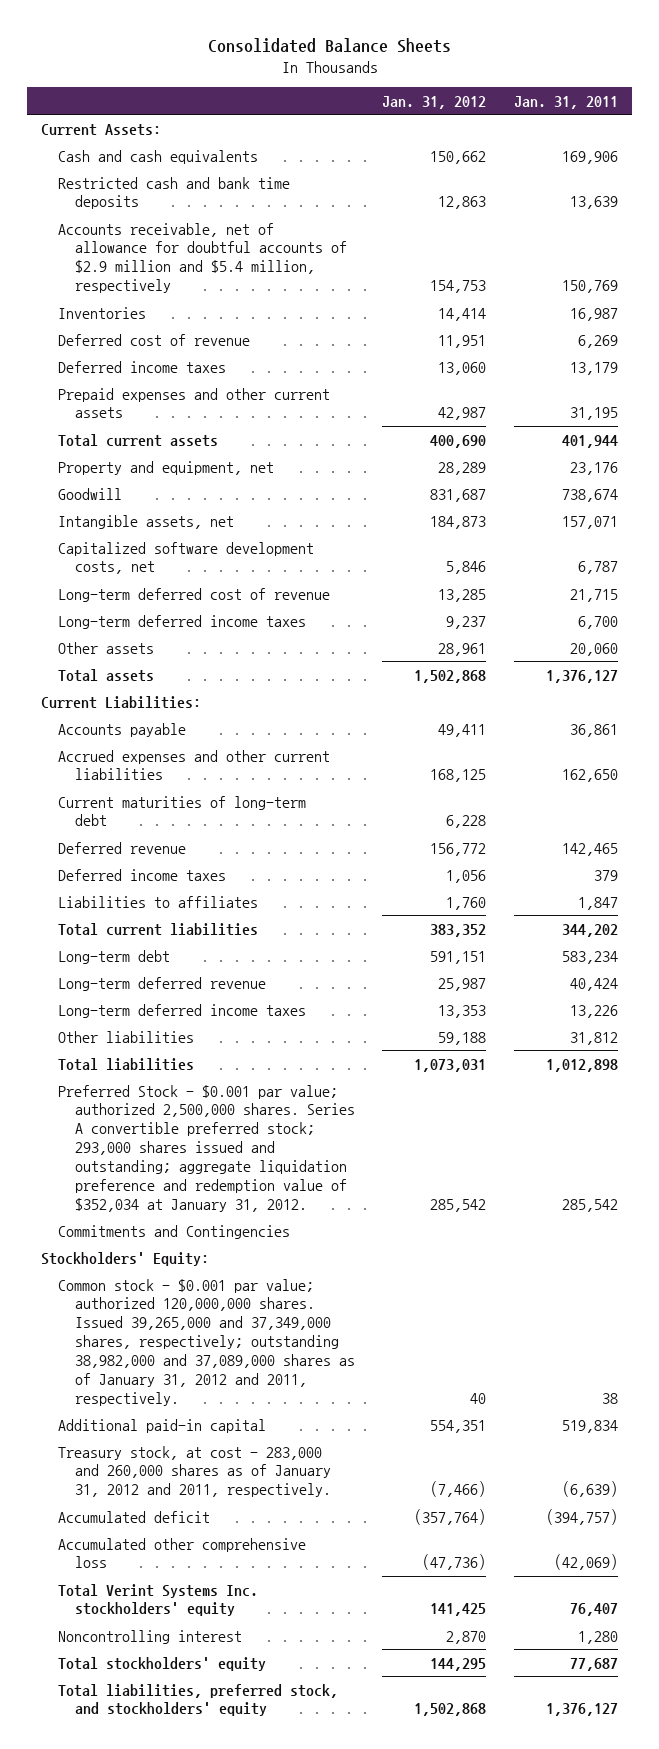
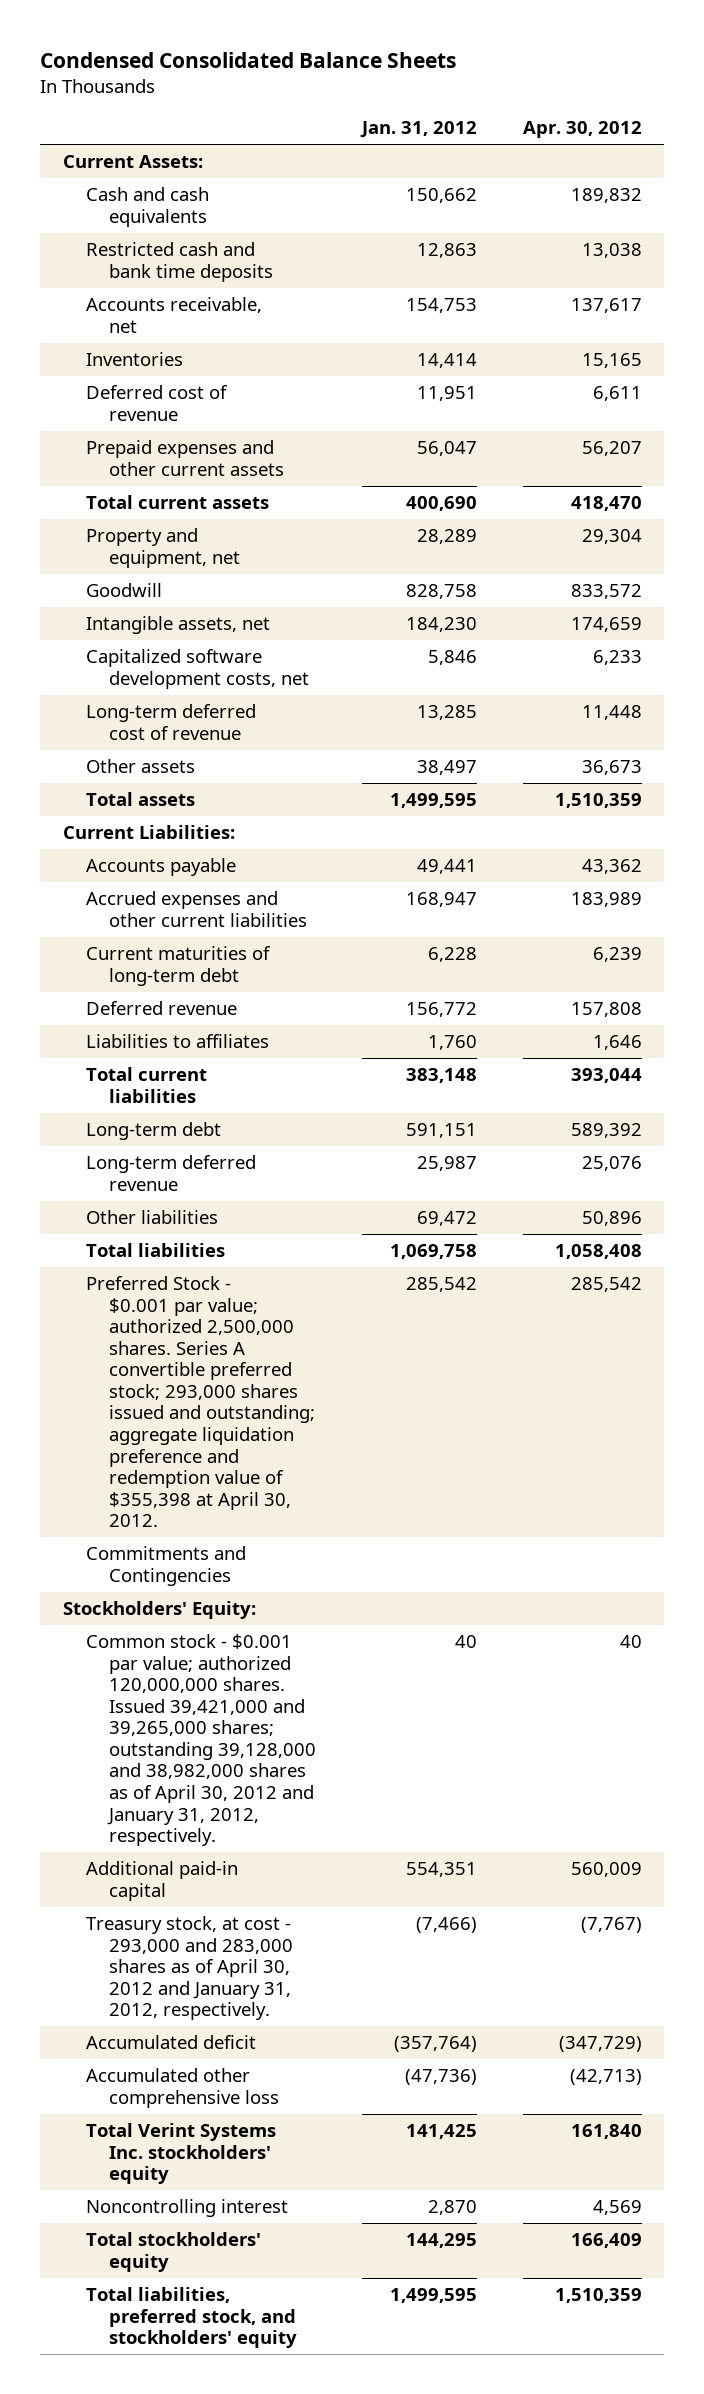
- Consolidated Balance Sheets
+ Condensed Consolidated Balance Sheets
- | Jan. 31, 2012 | Jan. 31, 2011
+ | Jan. 31, 2012 | Apr. 30, 2012
- Accounts receivable, net of allowance for doubtful accounts of $2.9 million and $5.4 million, respectively | 154,753 | 150,769
+ Accounts receivable, net | 154,753 | 137,617
- Deferred income taxes | 13,060 | 13,179
- Prepaid expenses and other current assets | 42,987 | 31,195
+ Prepaid expenses and other current assets | 56,047 | 56,207
- Goodwill | 831,687 | 738,674
- Intangible assets, net | 184,873 | 157,071
+ Goodwill | 828,758 | 833,572
+ Intangible assets, net | 184,230 | 174,659
- Long-term deferred income taxes | 9,237 | 6,700
- Other assets | 28,961 | 20,060
- Total assets | 1,502,868 | 1,376,127
+ Other assets | 38,497 | 36,673
+ Total assets | 1,499,595 | 1,510,359
- Accounts payable | 49,411 | 36,861
- Accrued expenses and other current liabilities | 168,125 | 162,650
+ Accounts payable | 49,441 | 43,362
+ Accrued expenses and other current liabilities | 168,947 | 183,989
- Deferred income taxes | 1,056 | 379
- Total current liabilities | 383,352 | 344,202
+ Total current liabilities | 383,148 | 393,044
- Long-term deferred income taxes | 13,353 | 13,226
- Other liabilities | 59,188 | 31,812
- Total liabilities | 1,073,031 | 1,012,898
- Preferred Stock - $0.001 par value; authorized 2,500,000 shares. Series A convertible preferred stock; 293,000 shares issued and outstanding; aggregate liquidation preference and redemption value of $352,034 at January 31, 2012. | 285,542 | 285,542
+ Other liabilities | 69,472 | 50,896
+ Total liabilities | 1,069,758 | 1,058,408
+ Preferred Stock - $0.001 par value; authorized 2,500,000 shares. Series A convertible preferred stock; 293,000 shares issued and outstanding; aggregate liquidation preference and redemption value of $355,398 at April 30, 2012. | 285,542 | 285,542
- Common stock - $0.001 par value; authorized 120,000,000 shares. Issued 39,265,000 and 37,349,000 shares, respectively; outstanding 38,982,000 and 37,089,000 shares as of January 31, 2012 and 2011, respectively. | 40 | 38
+ Common stock - $0.001 par value; authorized 120,000,000 shares. Issued 39,421,000 and 39,265,000 shares; outstanding 39,128,000 and 38,982,000 shares as of April 30, 2012 and January 31, 2012, respectively. | 40 | 40
- Treasury stock, at cost - 283,000 and 260,000 shares as of January 31, 2012 and 2011, respectively. | (7,466) | (6,639)
+ Treasury stock, at cost - 293,000 and 283,000 shares as of April 30, 2012 and January 31, 2012, respectively. | (7,466) | (7,767)
- Total liabilities, preferred stock, and stockholders' equity | 1,502,868 | 1,376,127
+ Total liabilities, preferred stock, and stockholders' equity | 1,499,595 | 1,510,359

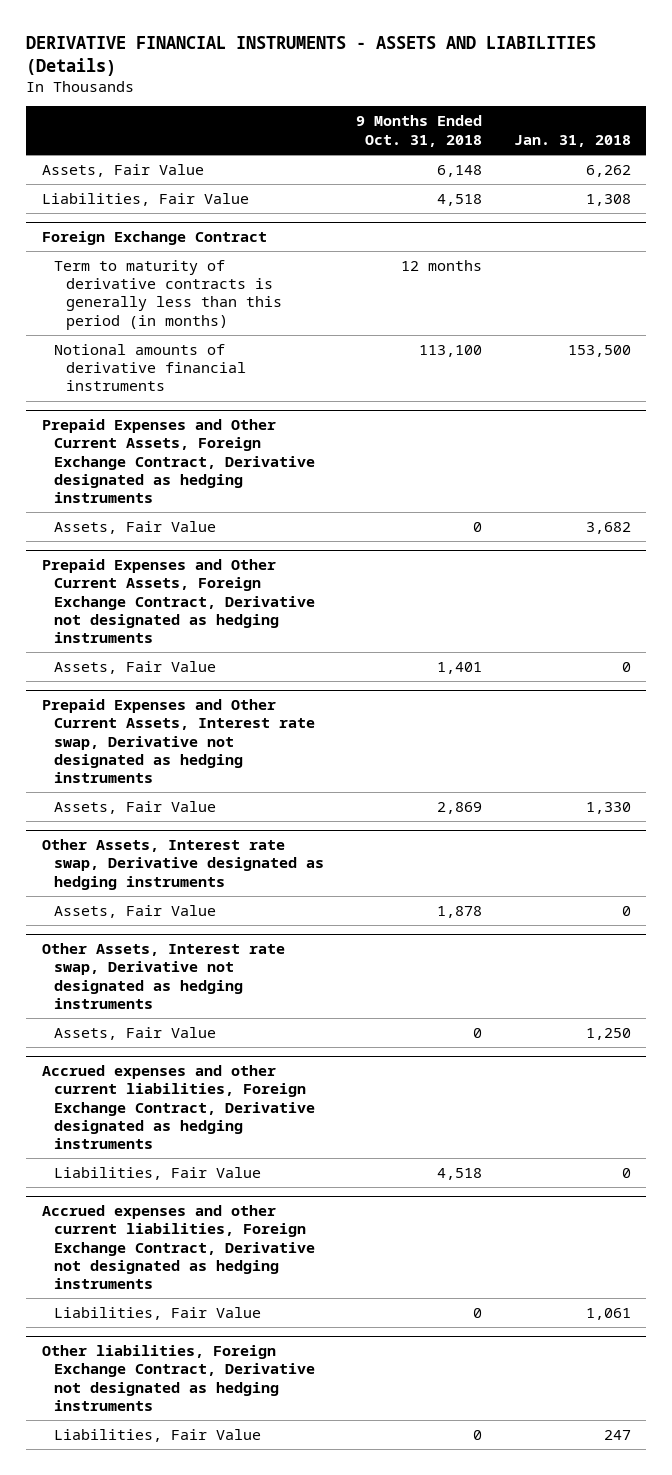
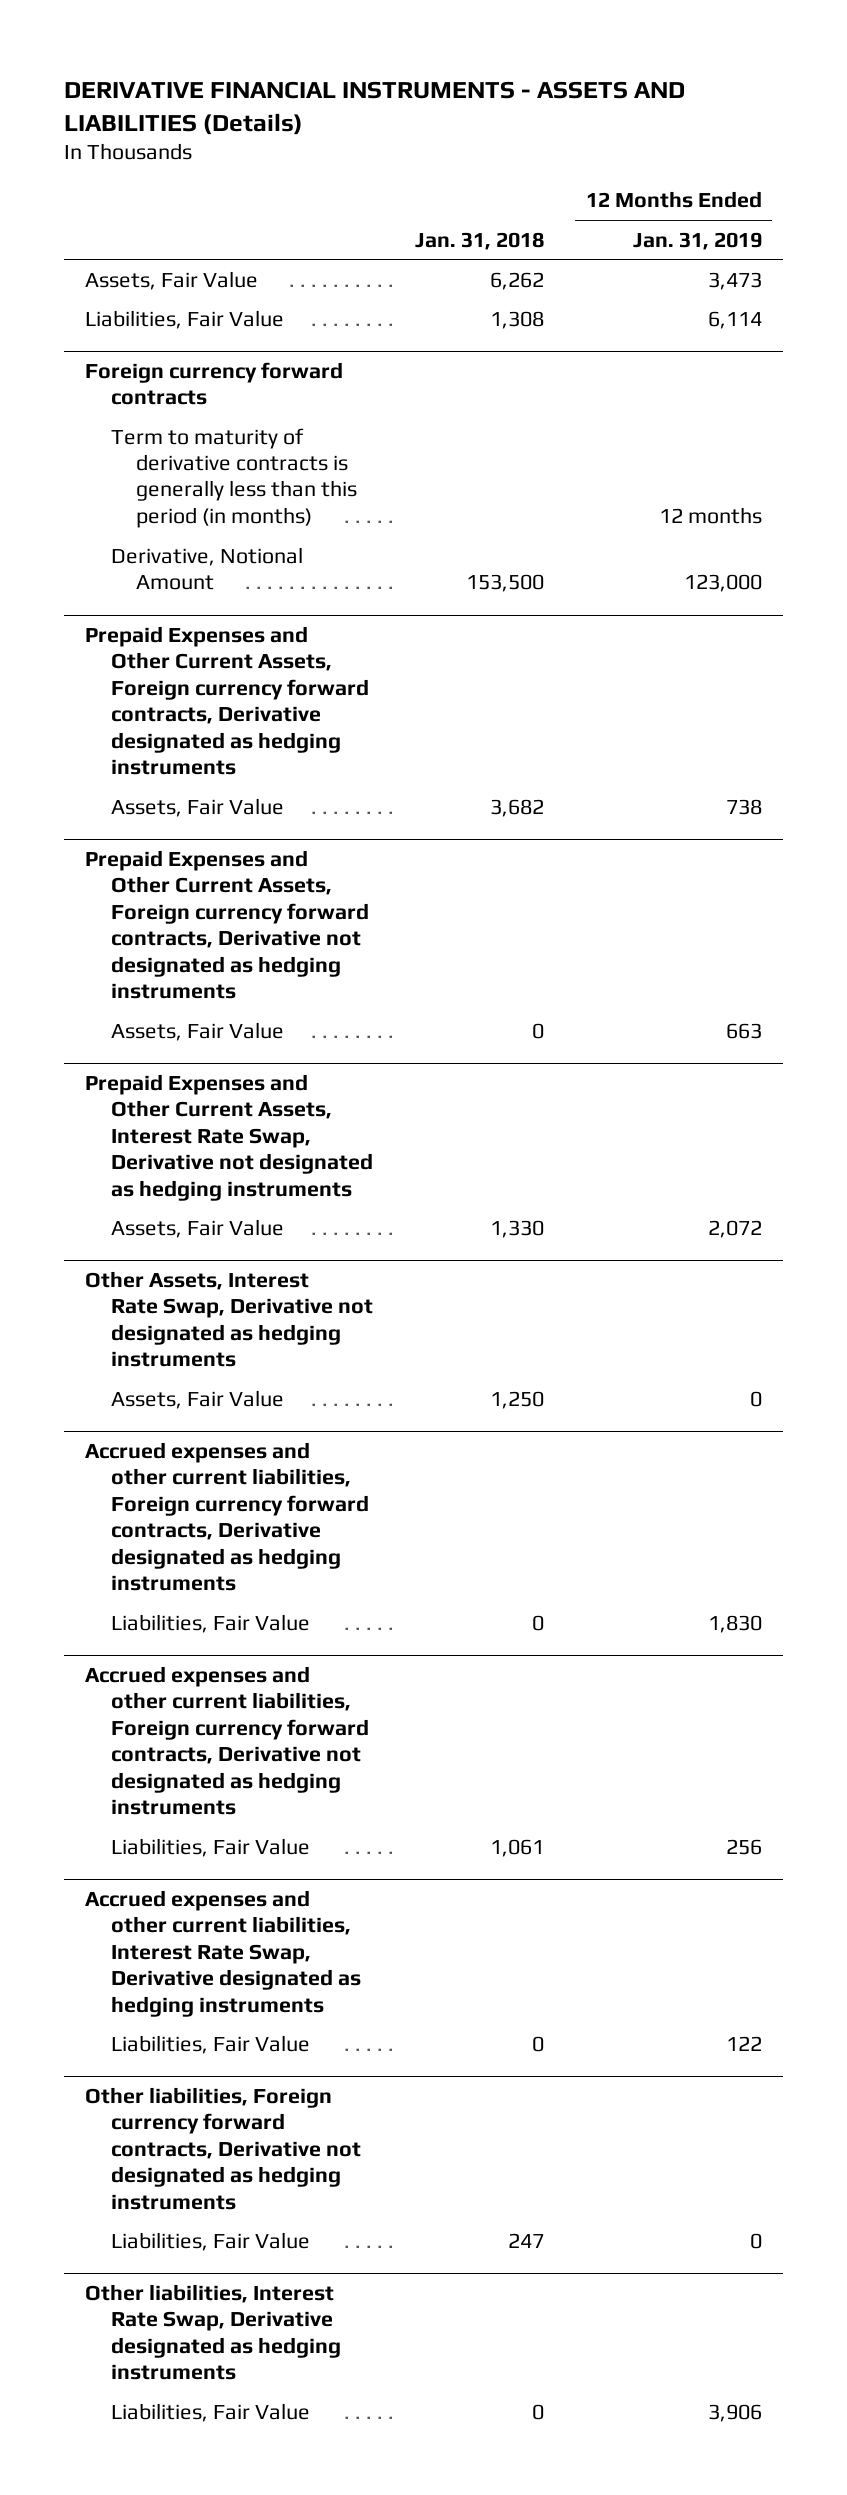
- | 9 Months Ended Oct. 31, 2018 | Jan. 31, 2018
+ | Jan. 31, 2018 | 12 Months Ended Jan. 31, 2019
- Foreign Exchange Contract
+ Foreign currency forward contracts
- Notional amounts of derivative financial instruments | 113,100 | 153,500
- Prepaid Expenses and Other Current Assets, Foreign Exchange Contract, Derivative designated as hedging instruments
+ Derivative, Notional Amount | 153,500 | 123,000
+ Prepaid Expenses and Other Current Assets, Foreign currency forward contracts, Derivative designated as hedging instruments
- Prepaid Expenses and Other Current Assets, Foreign Exchange Contract, Derivative not designated as hedging instruments
+ Prepaid Expenses and Other Current Assets, Foreign currency forward contracts, Derivative not designated as hedging instruments
- Prepaid Expenses and Other Current Assets, Interest rate swap, Derivative not designated as hedging instruments
+ Prepaid Expenses and Other Current Assets, Interest Rate Swap, Derivative not designated as hedging instruments
- Other Assets, Interest rate swap, Derivative designated as hedging instruments
- Assets, Fair Value | 1,878 | 0
- Other Assets, Interest rate swap, Derivative not designated as hedging instruments
+ Other Assets, Interest Rate Swap, Derivative not designated as hedging instruments
- Accrued expenses and other current liabilities, Foreign Exchange Contract, Derivative designated as hedging instruments
+ Accrued expenses and other current liabilities, Foreign currency forward contracts, Derivative designated as hedging instruments
- Accrued expenses and other current liabilities, Foreign Exchange Contract, Derivative not designated as hedging instruments
+ Accrued expenses and other current liabilities, Foreign currency forward contracts, Derivative not designated as hedging instruments
- Other liabilities, Foreign Exchange Contract, Derivative not designated as hedging instruments
+ Accrued expenses and other current liabilities, Interest Rate Swap, Derivative designated as hedging instruments
+ Liabilities, Fair Value | 0 | 122
+ Other liabilities, Foreign currency forward contracts, Derivative not designated as hedging instruments
+ Other liabilities, Interest Rate Swap, Derivative designated as hedging instruments
+ Liabilities, Fair Value | 0 | 3,906

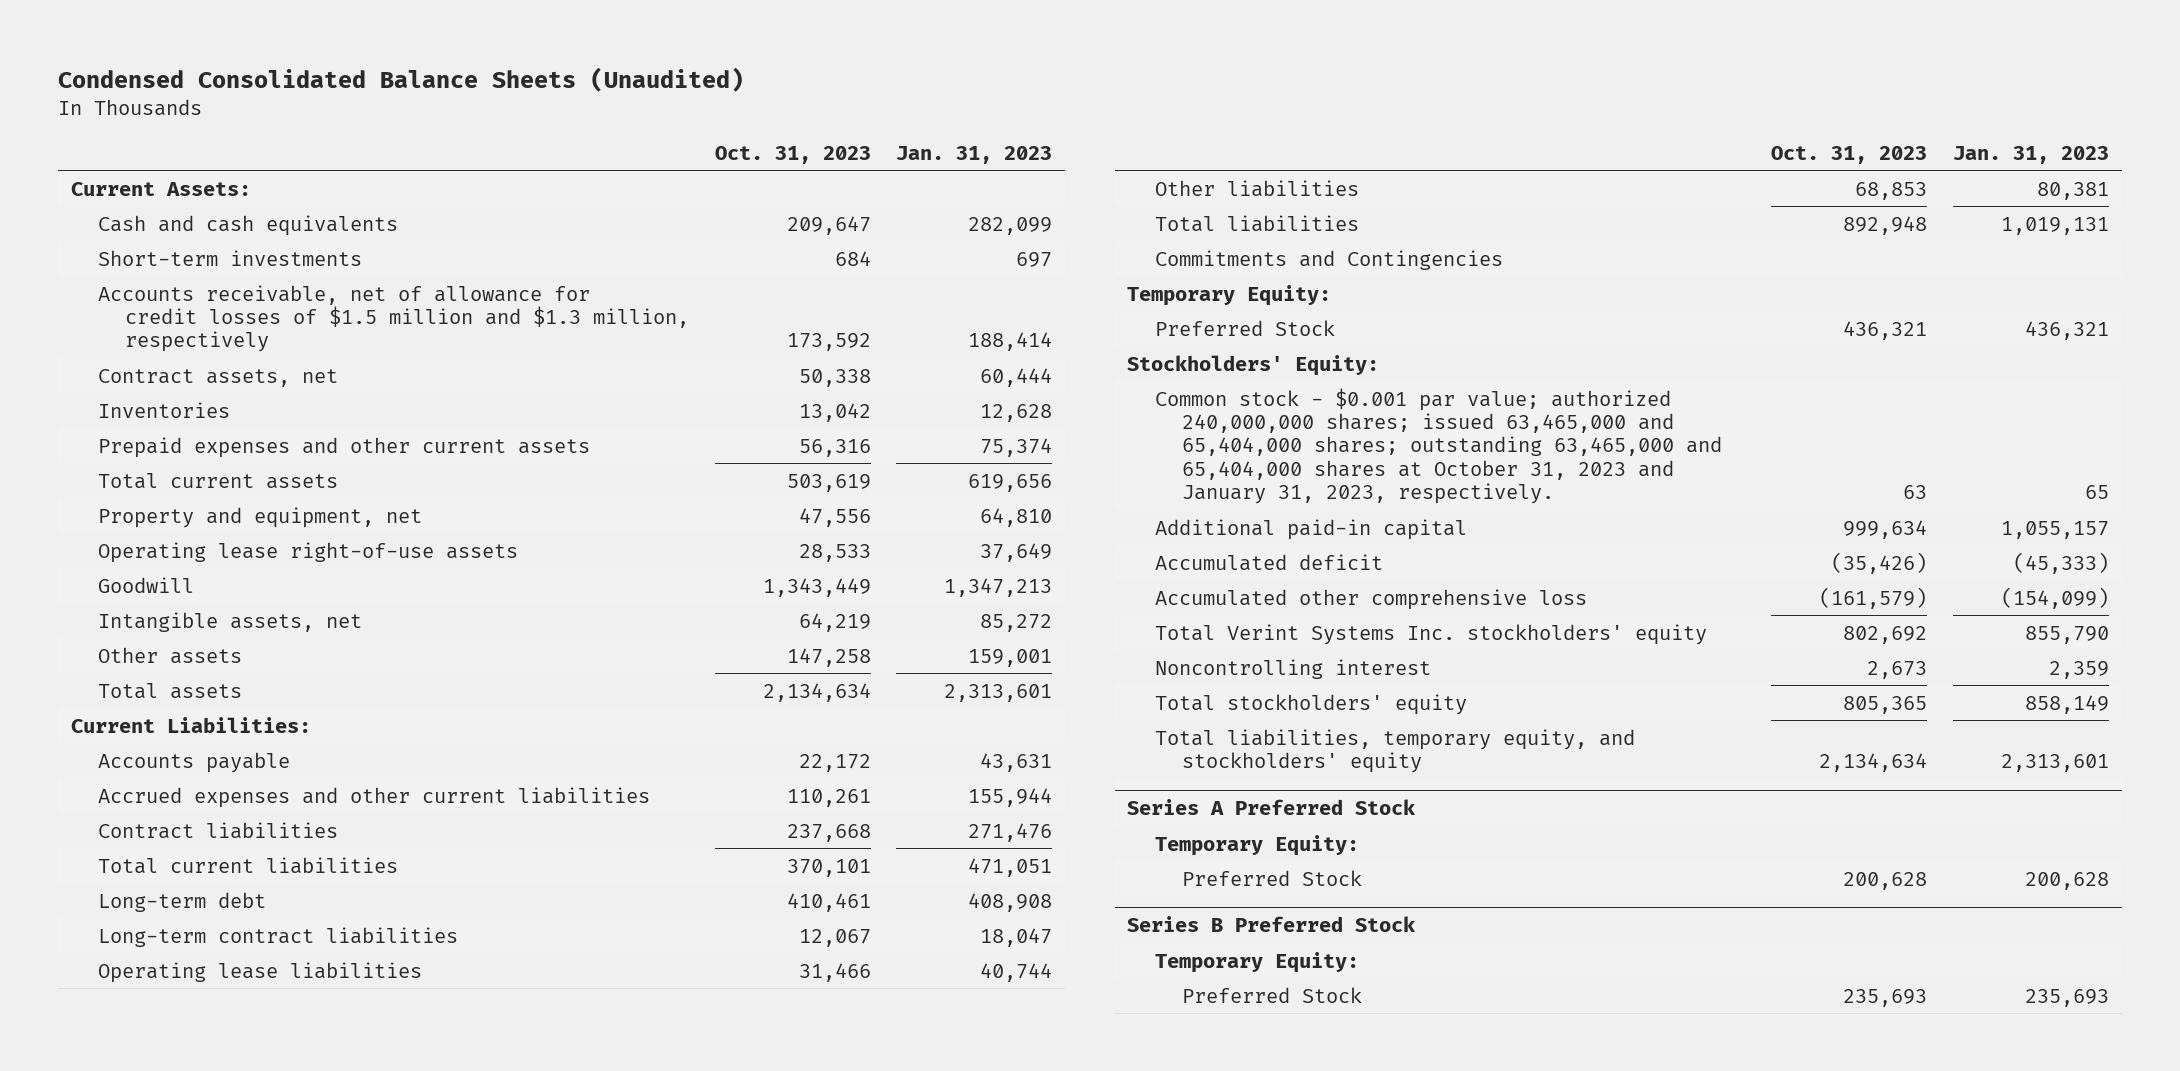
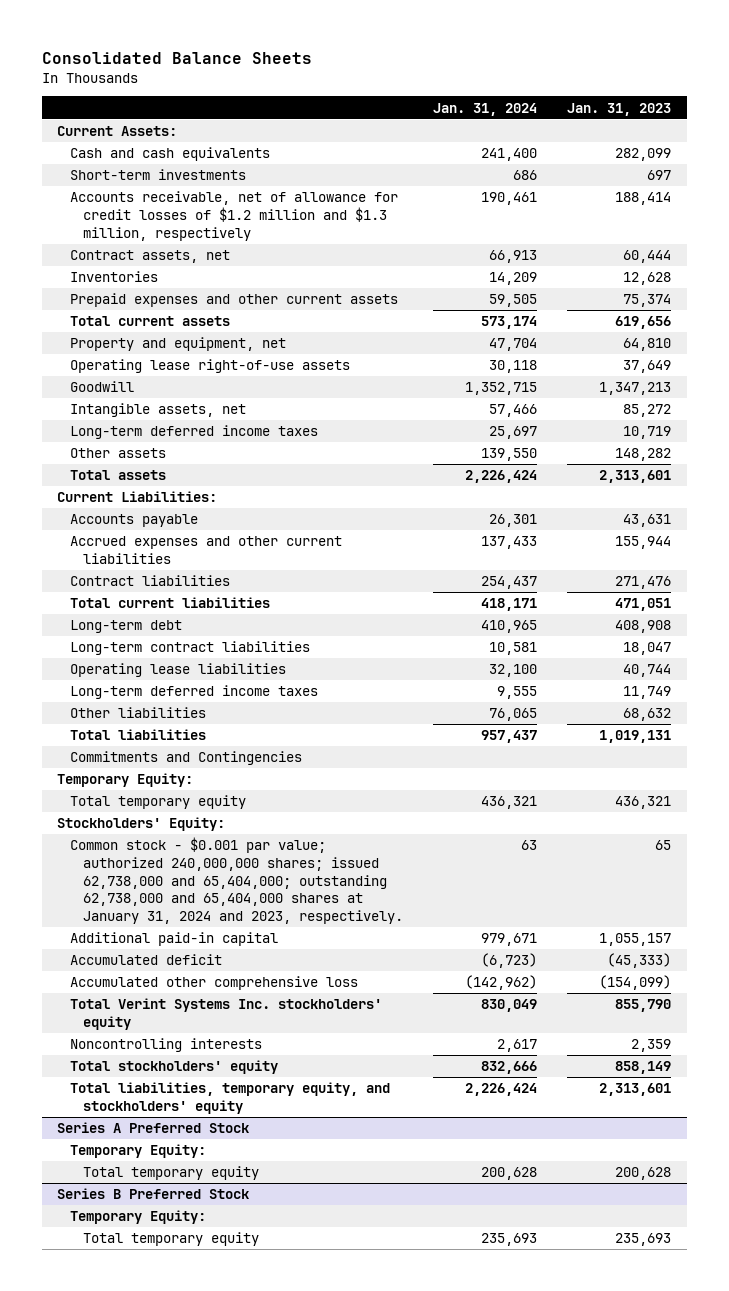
- Condensed Consolidated Balance Sheets (Unaudited)
+ Consolidated Balance Sheets
- | Oct. 31, 2023 | Jan. 31, 2023
+ | Jan. 31, 2024 | Jan. 31, 2023
- Accounts receivable, net of allowance for credit losses of $1.5 million and $1.3 million, respectively | 173,592 | 188,414
+ Accounts receivable, net of allowance for credit losses of $1.2 million and $1.3 million, respectively | 190,461 | 188,414
- Other assets | 147,258 | 159,001
+ Long-term deferred income taxes | 25,697 | 10,719
+ Other assets | 139,550 | 148,282
- Other liabilities | 68,853 | 80,381
+ Long-term deferred income taxes | 9,555 | 11,749
+ Other liabilities | 76,065 | 68,632
- Preferred Stock | 436,321 | 436,321
+ Total temporary equity | 436,321 | 436,321
- Common stock - $0.001 par value; authorized 240,000,000 shares; issued 63,465,000 and 65,404,000 shares; outstanding 63,465,000 and 65,404,000 shares at October 31, 2023 and January 31, 2023, respectively. | 63 | 65
+ Common stock - $0.001 par value; authorized 240,000,000 shares; issued 62,738,000 and 65,404,000; outstanding 62,738,000 and 65,404,000 shares at January 31, 2024 and 2023, respectively. | 63 | 65
- Noncontrolling interest | 2,673 | 2,359
+ Noncontrolling interests | 2,617 | 2,359
@ Series A Preferred Stock
- Preferred Stock | 200,628 | 200,628
+ Total temporary equity | 200,628 | 200,628
@ Series B Preferred Stock
- Preferred Stock | 235,693 | 235,693
+ Total temporary equity | 235,693 | 235,693

